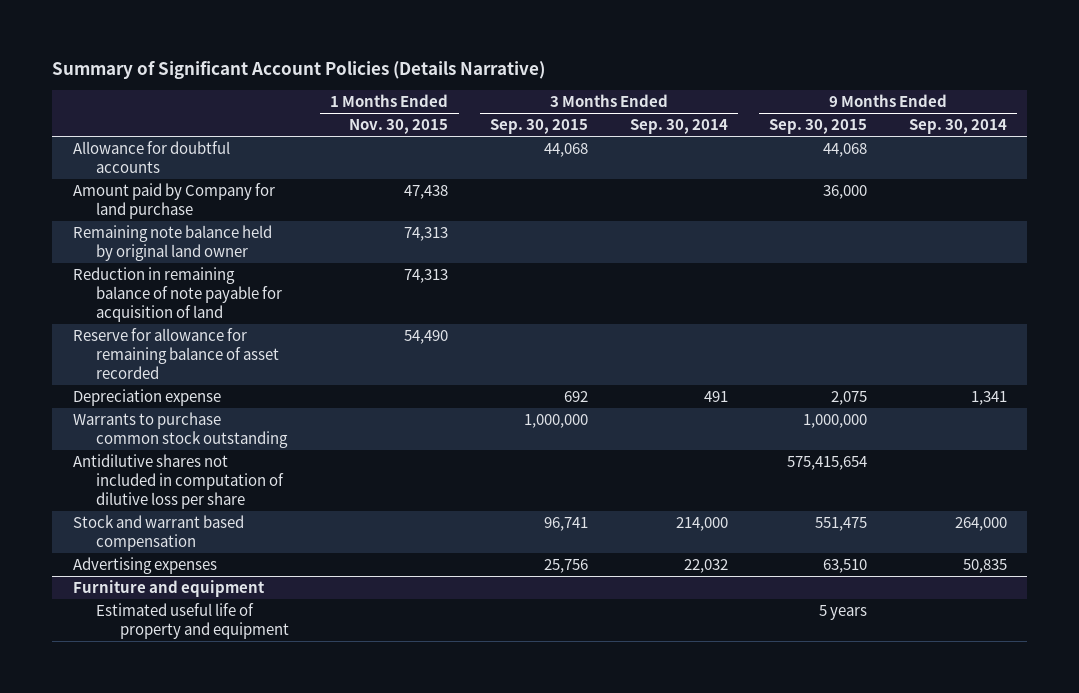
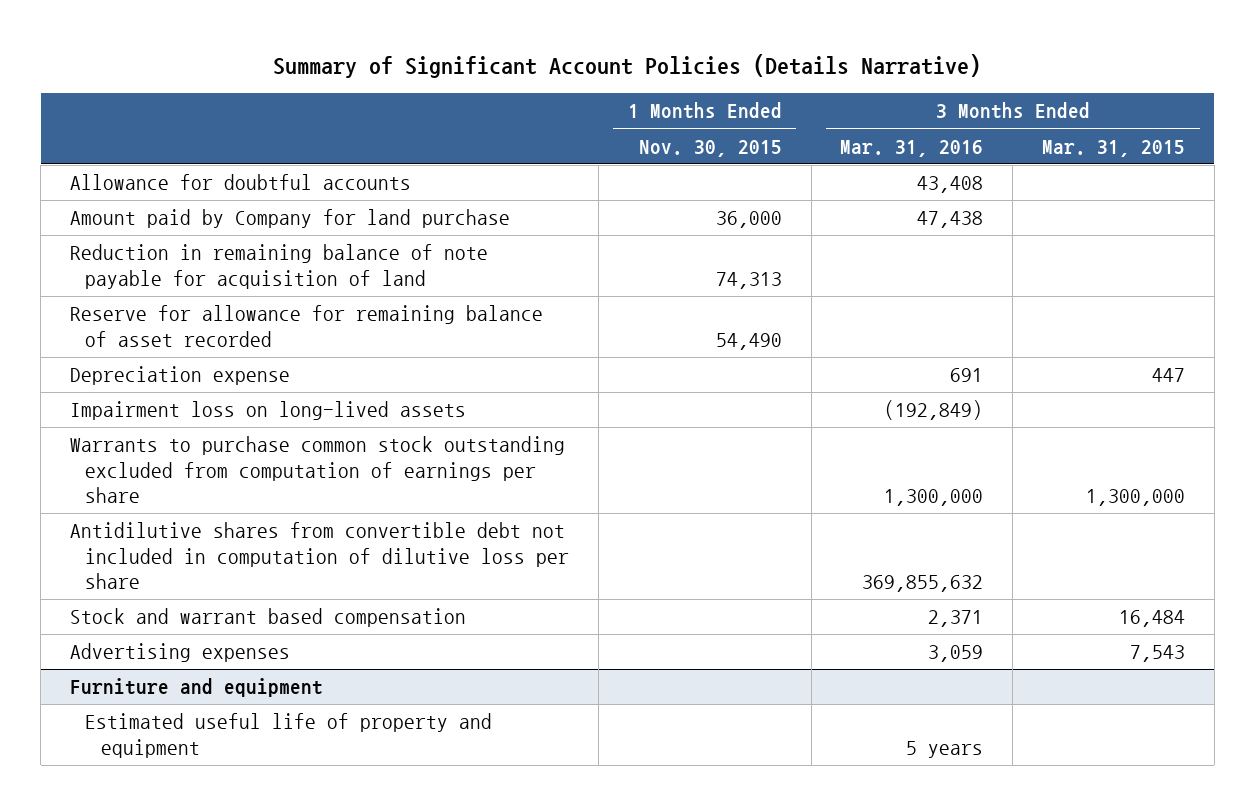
- | 1 Months Ended Nov. 30, 2015 | 3 Months Ended Sep. 30, 2015 | 3 Months Ended Sep. 30, 2014 | 9 Months Ended Sep. 30, 2015 | 9 Months Ended Sep. 30, 2014
+ | 1 Months Ended Nov. 30, 2015 | 3 Months Ended Mar. 31, 2016 | 3 Months Ended Mar. 31, 2015
- Amount paid by Company for land purchase | 47,438 | | | 36,000 |
- Remaining note balance held by original land owner | 74,313 | | | |
+ Amount paid by Company for land purchase | 36,000 | 47,438 |
- Warrants to purchase common stock outstanding | | 1,000,000 | | 1,000,000 |
- Antidilutive shares not included in computation of dilutive loss per share | | | | 575,415,654 |
+ Impairment loss on long-lived assets | | (192,849) |
+ Warrants to purchase common stock outstanding excluded from computation of earnings per share | | 1,300,000 | 1,300,000
+ Antidilutive shares from convertible debt not included in computation of dilutive loss per share | | 369,855,632 |

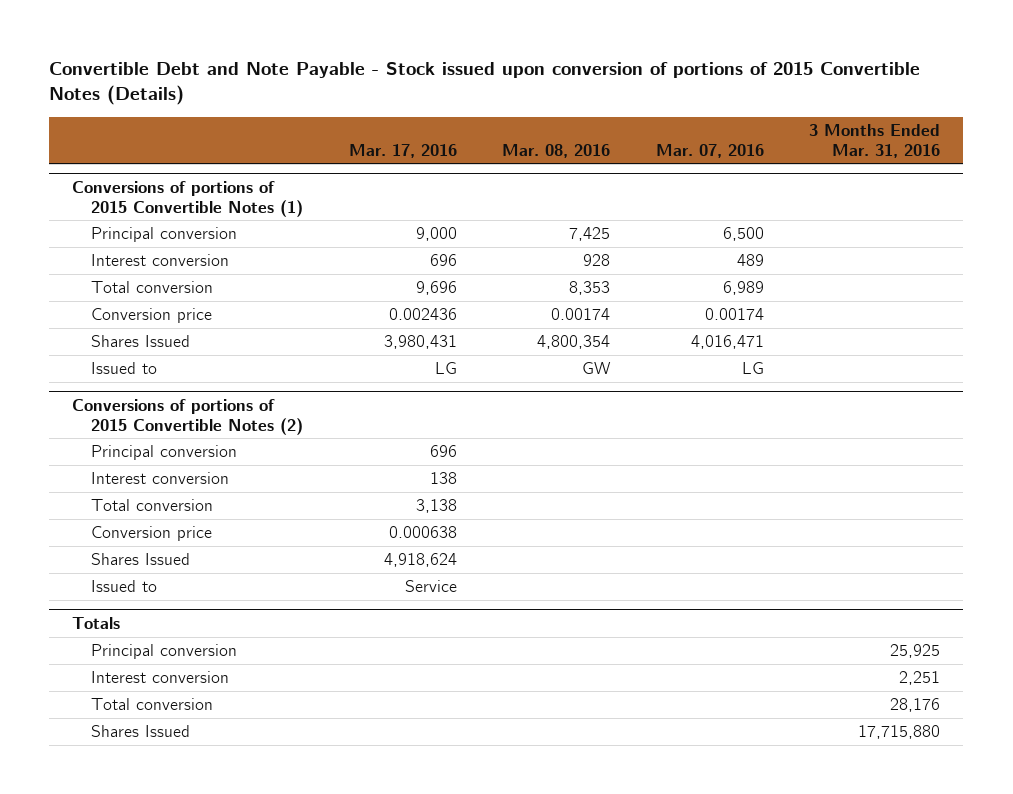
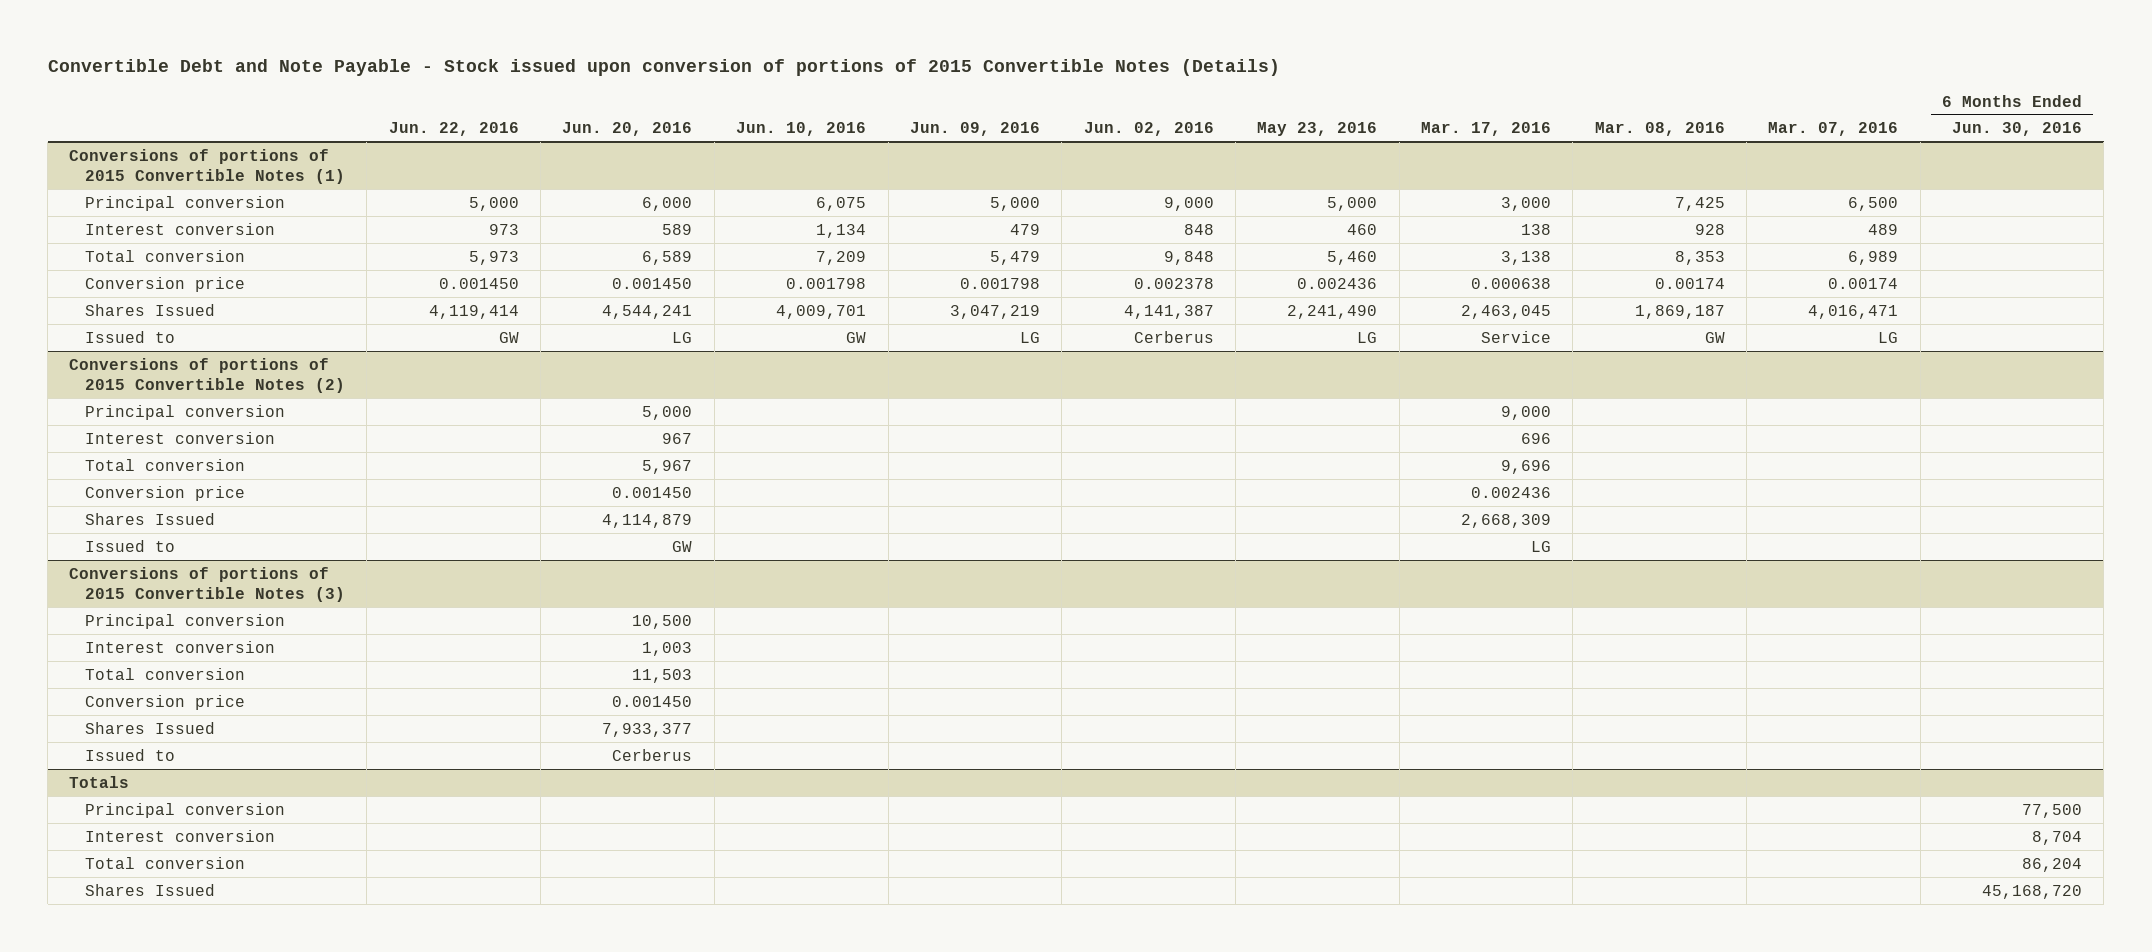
- | Mar. 17, 2016 | Mar. 08, 2016 | Mar. 07, 2016 | 3 Months Ended Mar. 31, 2016
+ | Jun. 22, 2016 | Jun. 20, 2016 | Jun. 10, 2016 | Jun. 09, 2016 | Jun. 02, 2016 | May 23, 2016 | Mar. 17, 2016 | Mar. 08, 2016 | Mar. 07, 2016 | 6 Months Ended Jun. 30, 2016
@ Conversions of portions of 2015 Convertible Notes (1)
- Principal conversion | 9,000 | 7,425 | 6,500 |
- Interest conversion | 696 | 928 | 489 |
- Total conversion | 9,696 | 8,353 | 6,989 |
- Conversion price | 0.002436 | 0.00174 | 0.00174 |
- Shares Issued | 3,980,431 | 4,800,354 | 4,016,471 |
- Issued to | LG | GW | LG |
+ Principal conversion | 5,000 | 6,000 | 6,075 | 5,000 | 9,000 | 5,000 | 3,000 | 7,425 | 6,500 |
+ Interest conversion | 973 | 589 | 1,134 | 479 | 848 | 460 | 138 | 928 | 489 |
+ Total conversion | 5,973 | 6,589 | 7,209 | 5,479 | 9,848 | 5,460 | 3,138 | 8,353 | 6,989 |
+ Conversion price | 0.001450 | 0.001450 | 0.001798 | 0.001798 | 0.002378 | 0.002436 | 0.000638 | 0.00174 | 0.00174 |
+ Shares Issued | 4,119,414 | 4,544,241 | 4,009,701 | 3,047,219 | 4,141,387 | 2,241,490 | 2,463,045 | 1,869,187 | 4,016,471 |
+ Issued to | GW | LG | GW | LG | Cerberus | LG | Service | GW | LG |
@ Conversions of portions of 2015 Convertible Notes (2)
- Principal conversion | 696 | | |
- Interest conversion | 138 | | |
- Total conversion | 3,138 | | |
- Conversion price | 0.000638 | | |
- Shares Issued | 4,918,624 | | |
- Issued to | Service | | |
+ Principal conversion | | 5,000 | | | | | 9,000 | | |
+ Interest conversion | | 967 | | | | | 696 | | |
+ Total conversion | | 5,967 | | | | | 9,696 | | |
+ Conversion price | | 0.001450 | | | | | 0.002436 | | |
+ Shares Issued | | 4,114,879 | | | | | 2,668,309 | | |
+ Issued to | | GW | | | | | LG | | |
+ Conversions of portions of 2015 Convertible Notes (3)
+ Principal conversion | | 10,500 | | | | | | | |
+ Interest conversion | | 1,003 | | | | | | | |
+ Total conversion | | 11,503 | | | | | | | |
+ Conversion price | | 0.001450 | | | | | | | |
+ Shares Issued | | 7,933,377 | | | | | | | |
+ Issued to | | Cerberus | | | | | | | |

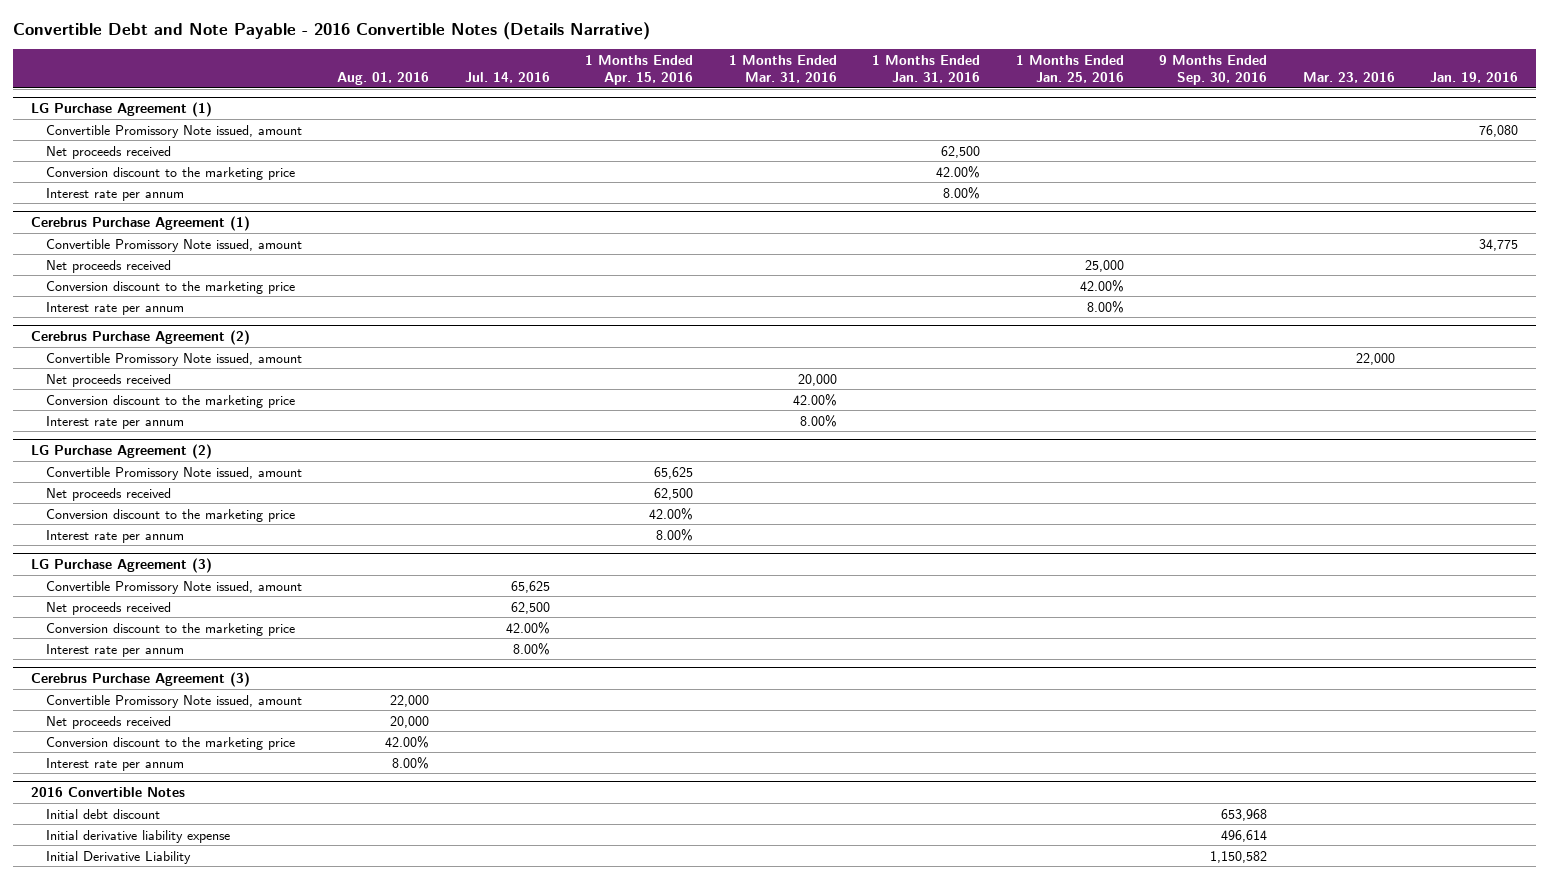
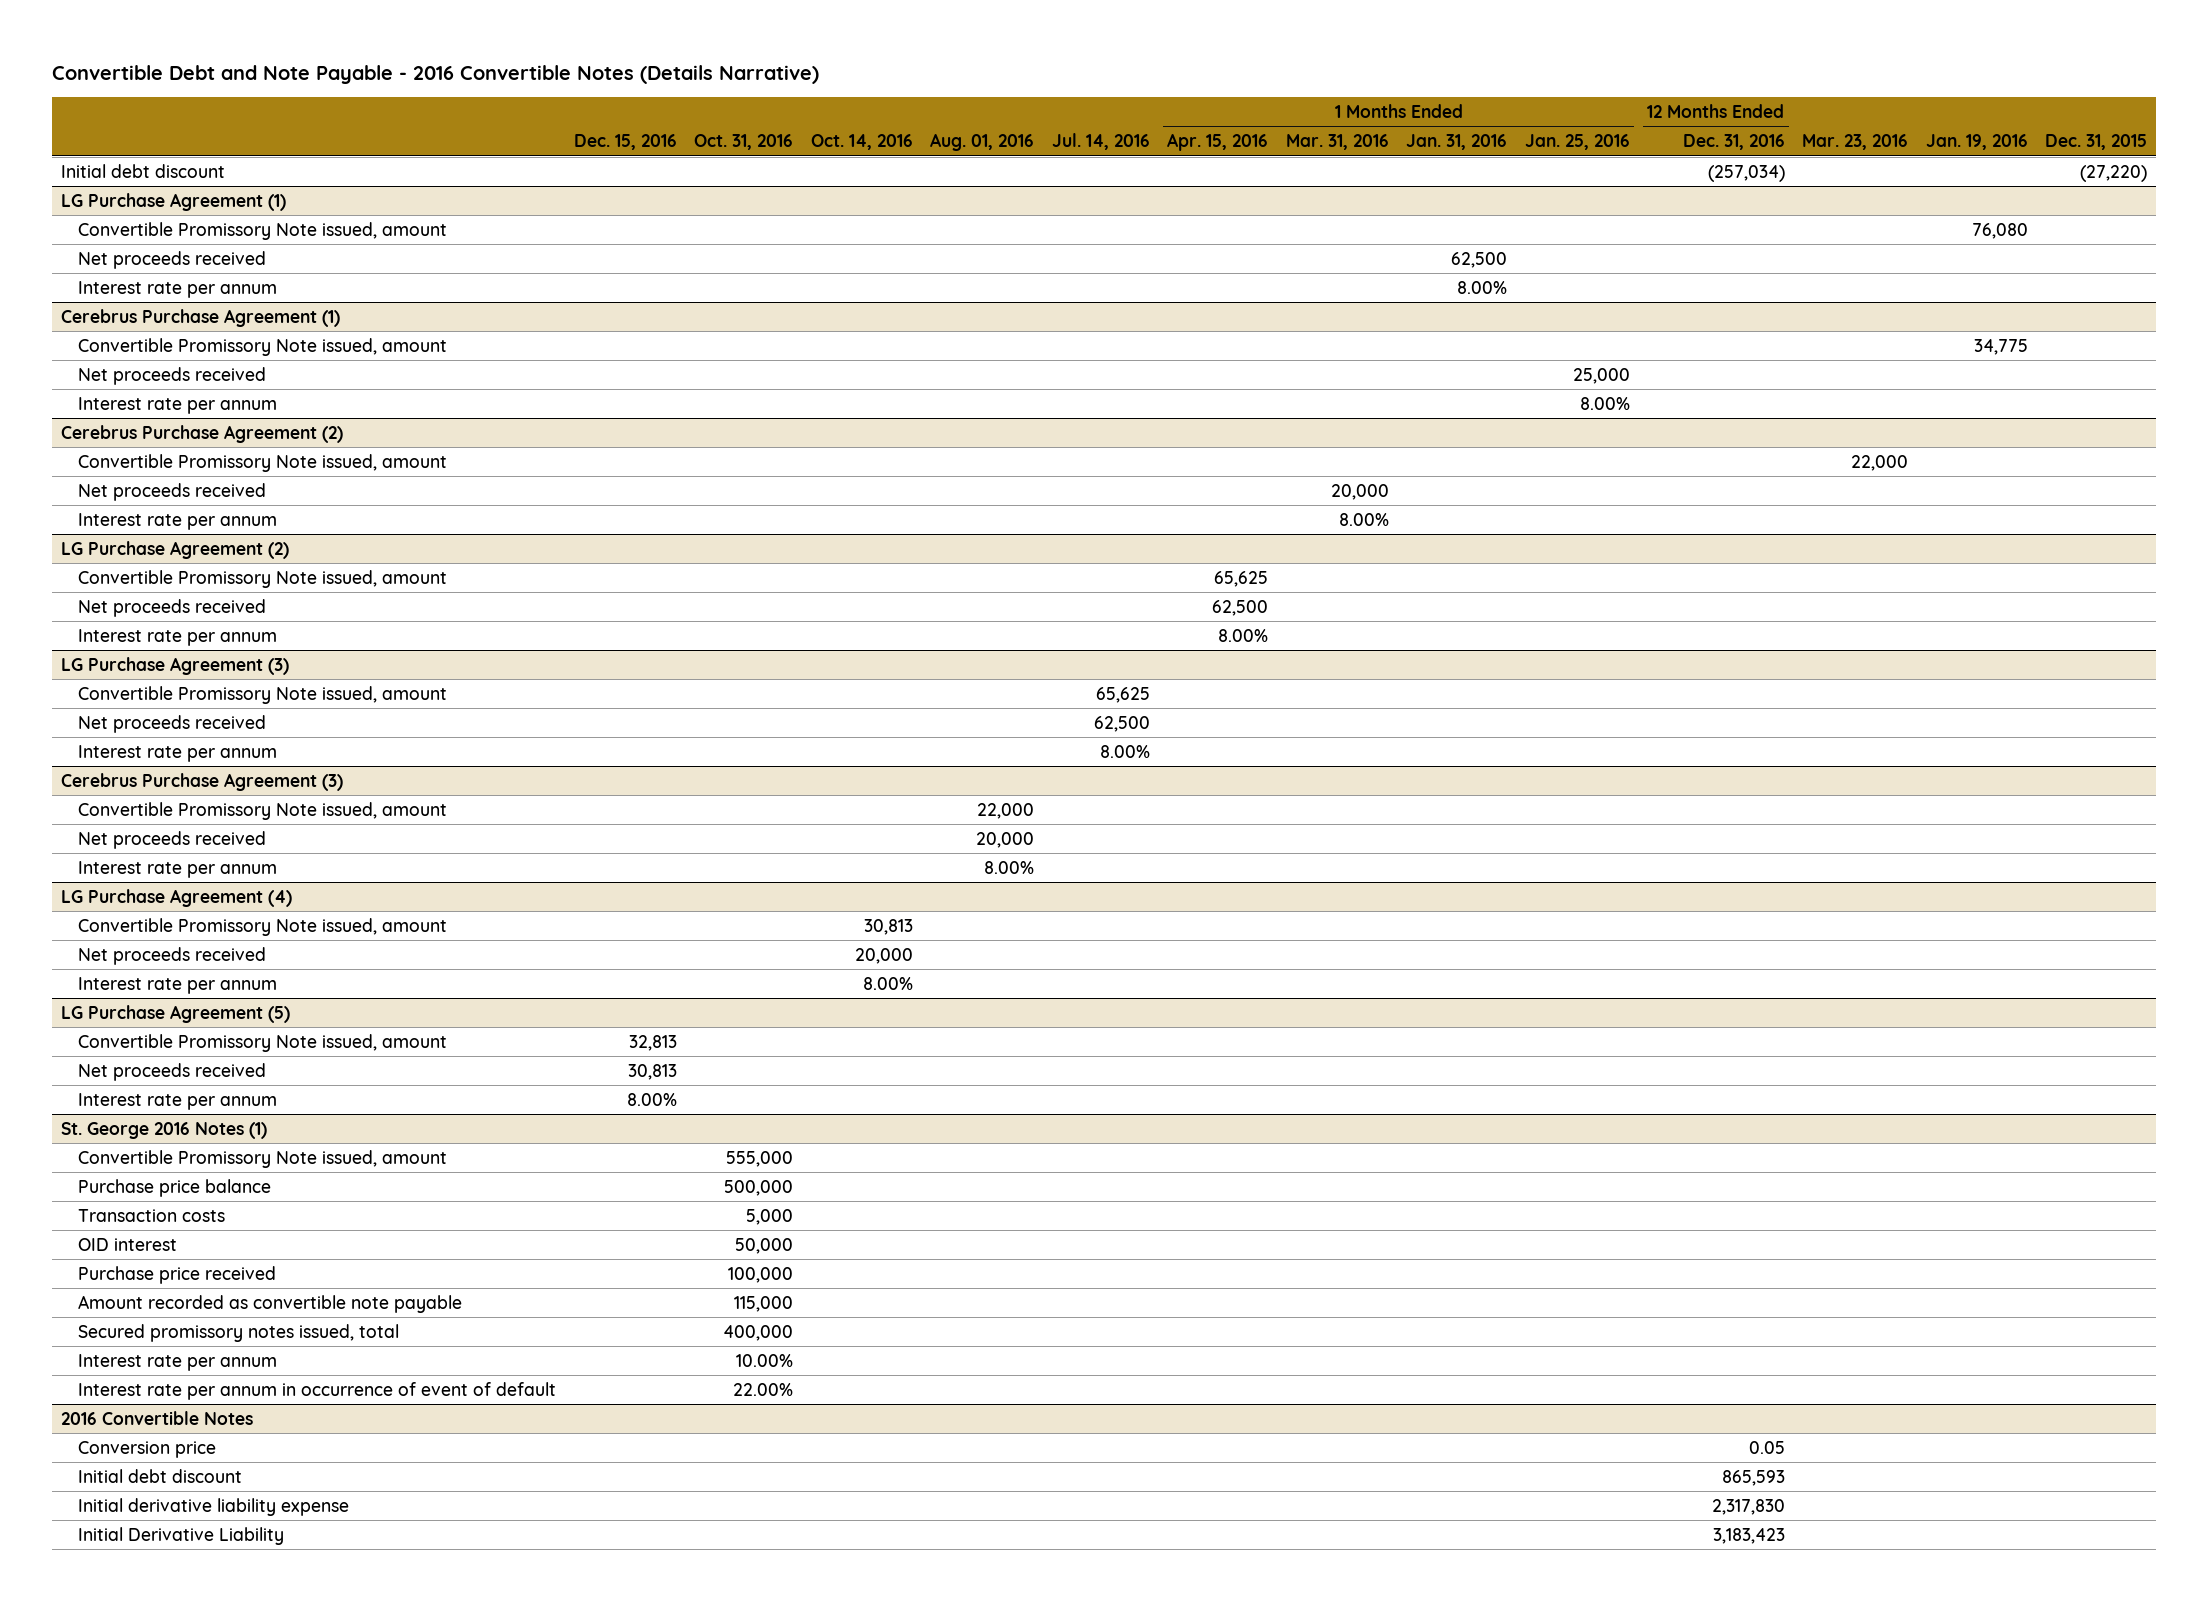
- | Aug. 01, 2016 | Jul. 14, 2016 | 1 Months Ended Apr. 15, 2016 | 1 Months Ended Mar. 31, 2016 | 1 Months Ended Jan. 31, 2016 | 1 Months Ended Jan. 25, 2016 | 9 Months Ended Sep. 30, 2016 | Mar. 23, 2016 | Jan. 19, 2016
+ | Dec. 15, 2016 | Oct. 31, 2016 | Oct. 14, 2016 | Aug. 01, 2016 | Jul. 14, 2016 | 1 Months Ended Apr. 15, 2016 | 1 Months Ended Mar. 31, 2016 | 1 Months Ended Jan. 31, 2016 | 1 Months Ended Jan. 25, 2016 | 12 Months Ended Dec. 31, 2016 | Mar. 23, 2016 | Jan. 19, 2016 | Dec. 31, 2015
+ Initial debt discount | | | | | | | | | | (257,034) | | | (27,220)
@ LG Purchase Agreement (1)
- Conversion discount to the marketing price | | | | | 42.00% | | | |
@ Cerebrus Purchase Agreement (1)
- Conversion discount to the marketing price | | | | | | 42.00% | | |
@ Cerebrus Purchase Agreement (2)
- Conversion discount to the marketing price | | | | 42.00% | | | | |
@ LG Purchase Agreement (2)
- Conversion discount to the marketing price | | | 42.00% | | | | | |
@ LG Purchase Agreement (3)
- Conversion discount to the marketing price | | 42.00% | | | | | | |
@ Cerebrus Purchase Agreement (3)
- Conversion discount to the marketing price | 42.00% | | | | | | | |
+ LG Purchase Agreement (4)
+ Convertible Promissory Note issued, amount | | | 30,813 | | | | | | | | | |
+ Net proceeds received | | | 20,000 | | | | | | | | | |
+ Interest rate per annum | | | 8.00% | | | | | | | | | |
+ LG Purchase Agreement (5)
+ Convertible Promissory Note issued, amount | 32,813 | | | | | | | | | | | |
+ Net proceeds received | 30,813 | | | | | | | | | | | |
+ Interest rate per annum | 8.00% | | | | | | | | | | | |
+ St. George 2016 Notes (1)
+ Convertible Promissory Note issued, amount | | 555,000 | | | | | | | | | | |
+ Purchase price balance | | 500,000 | | | | | | | | | | |
+ Transaction costs | | 5,000 | | | | | | | | | | |
+ OID interest | | 50,000 | | | | | | | | | | |
+ Purchase price received | | 100,000 | | | | | | | | | | |
+ Amount recorded as convertible note payable | | 115,000 | | | | | | | | | | |
+ Secured promissory notes issued, total | | 400,000 | | | | | | | | | | |
+ Interest rate per annum | | 10.00% | | | | | | | | | | |
+ Interest rate per annum in occurrence of event of default | | 22.00% | | | | | | | | | | |
@ 2016 Convertible Notes
+ Conversion price | | | | | | | | | | 0.05 | | |

